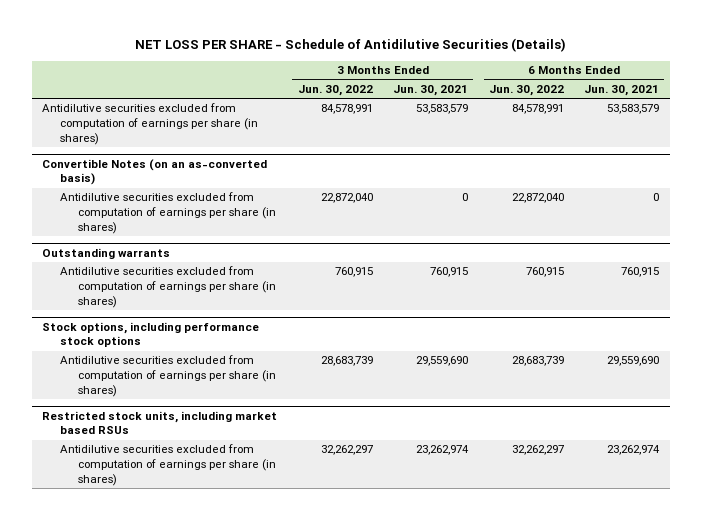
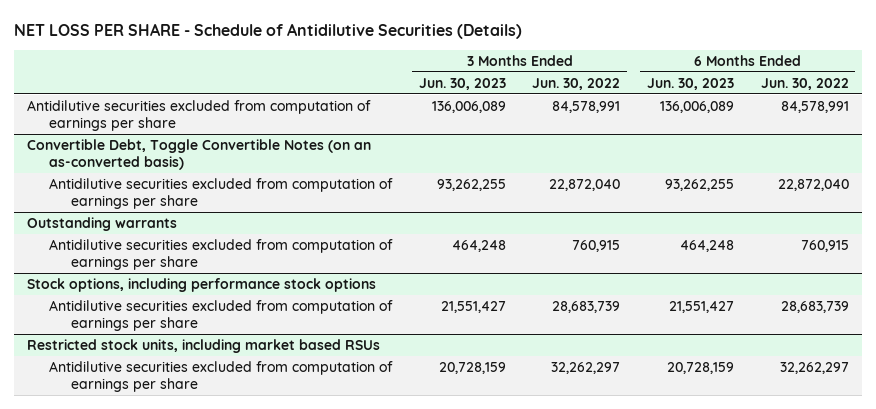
- | 3 Months Ended Jun. 30, 2022 | 3 Months Ended Jun. 30, 2021 | 6 Months Ended Jun. 30, 2022 | 6 Months Ended Jun. 30, 2021
+ | 3 Months Ended Jun. 30, 2023 | 3 Months Ended Jun. 30, 2022 | 6 Months Ended Jun. 30, 2023 | 6 Months Ended Jun. 30, 2022
- Antidilutive securities excluded from computation of earnings per share (in shares) | 84,578,991 | 53,583,579 | 84,578,991 | 53,583,579
- Convertible Notes (on an as-converted basis)
- Antidilutive securities excluded from computation of earnings per share (in shares) | 22,872,040 | 0 | 22,872,040 | 0
+ Antidilutive securities excluded from computation of earnings per share | 136,006,089 | 84,578,991 | 136,006,089 | 84,578,991
+ Convertible Debt, Toggle Convertible Notes (on an as-converted basis)
+ Antidilutive securities excluded from computation of earnings per share | 93,262,255 | 22,872,040 | 93,262,255 | 22,872,040
@ Outstanding warrants
- Antidilutive securities excluded from computation of earnings per share (in shares) | 760,915 | 760,915 | 760,915 | 760,915
+ Antidilutive securities excluded from computation of earnings per share | 464,248 | 760,915 | 464,248 | 760,915
@ Stock options, including performance stock options
- Antidilutive securities excluded from computation of earnings per share (in shares) | 28,683,739 | 29,559,690 | 28,683,739 | 29,559,690
+ Antidilutive securities excluded from computation of earnings per share | 21,551,427 | 28,683,739 | 21,551,427 | 28,683,739
@ Restricted stock units, including market based RSUs
- Antidilutive securities excluded from computation of earnings per share (in shares) | 32,262,297 | 23,262,974 | 32,262,297 | 23,262,974
+ Antidilutive securities excluded from computation of earnings per share | 20,728,159 | 32,262,297 | 20,728,159 | 32,262,297

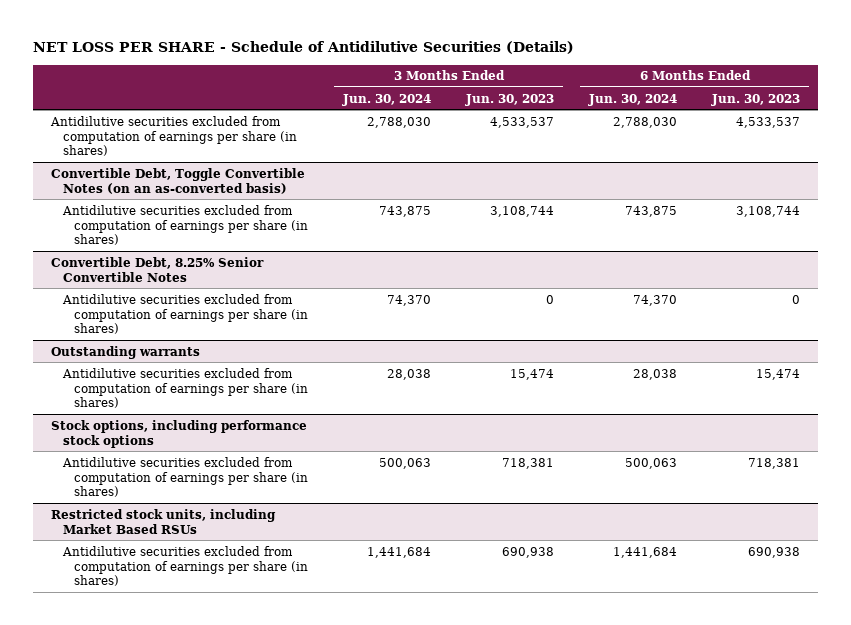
- | 3 Months Ended Jun. 30, 2023 | 3 Months Ended Jun. 30, 2022 | 6 Months Ended Jun. 30, 2023 | 6 Months Ended Jun. 30, 2022
+ | 3 Months Ended Jun. 30, 2024 | 3 Months Ended Jun. 30, 2023 | 6 Months Ended Jun. 30, 2024 | 6 Months Ended Jun. 30, 2023
- Antidilutive securities excluded from computation of earnings per share | 136,006,089 | 84,578,991 | 136,006,089 | 84,578,991
+ Antidilutive securities excluded from computation of earnings per share (in shares) | 2,788,030 | 4,533,537 | 2,788,030 | 4,533,537
@ Convertible Debt, Toggle Convertible Notes (on an as-converted basis)
- Antidilutive securities excluded from computation of earnings per share | 93,262,255 | 22,872,040 | 93,262,255 | 22,872,040
+ Antidilutive securities excluded from computation of earnings per share (in shares) | 743,875 | 3,108,744 | 743,875 | 3,108,744
+ Convertible Debt, 8.25% Senior Convertible Notes
+ Antidilutive securities excluded from computation of earnings per share (in shares) | 74,370 | 0 | 74,370 | 0
@ Outstanding warrants
- Antidilutive securities excluded from computation of earnings per share | 464,248 | 760,915 | 464,248 | 760,915
+ Antidilutive securities excluded from computation of earnings per share (in shares) | 28,038 | 15,474 | 28,038 | 15,474
@ Stock options, including performance stock options
- Antidilutive securities excluded from computation of earnings per share | 21,551,427 | 28,683,739 | 21,551,427 | 28,683,739
- Restricted stock units, including market based RSUs
- Antidilutive securities excluded from computation of earnings per share | 20,728,159 | 32,262,297 | 20,728,159 | 32,262,297
@ Stock options, including performance stock options
+ Antidilutive securities excluded from computation of earnings per share (in shares) | 500,063 | 718,381 | 500,063 | 718,381
+ Restricted stock units, including Market Based RSUs
+ Antidilutive securities excluded from computation of earnings per share (in shares) | 1,441,684 | 690,938 | 1,441,684 | 690,938

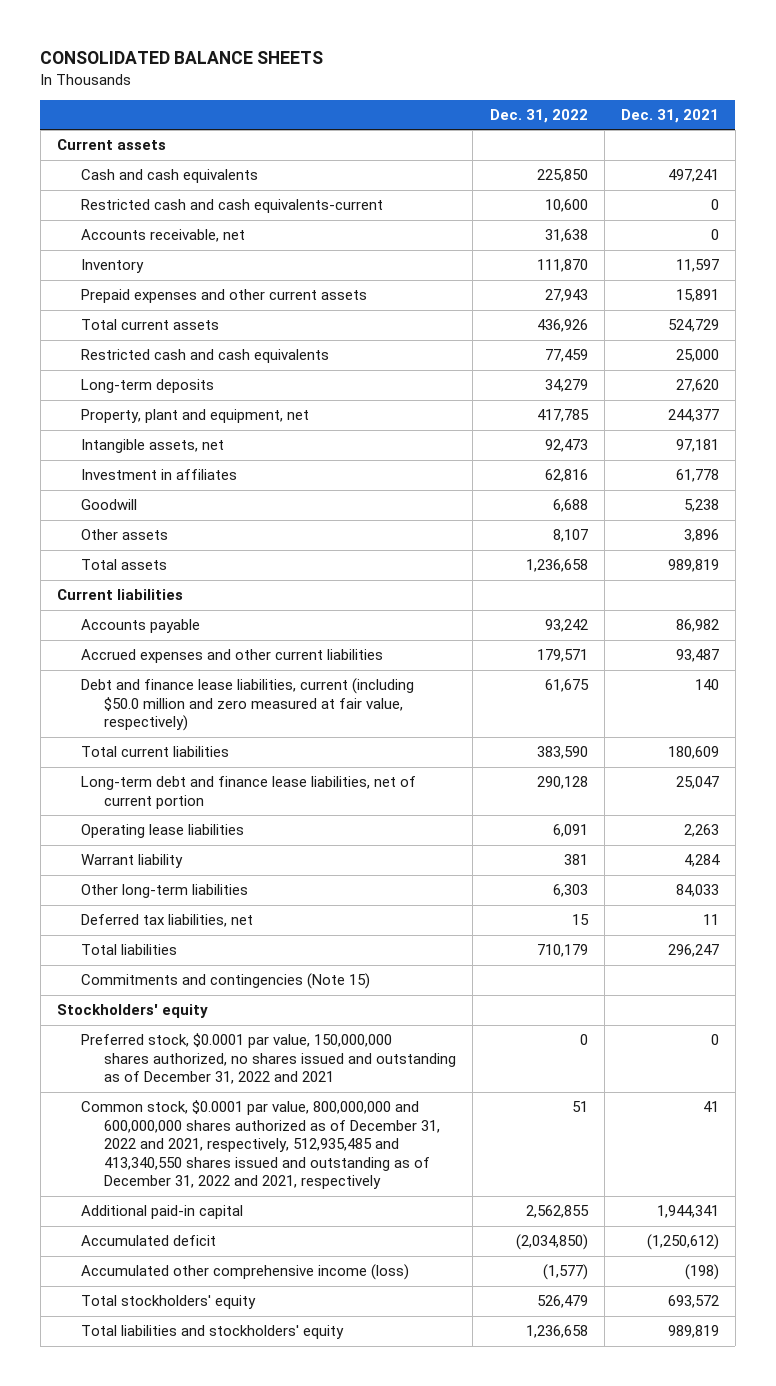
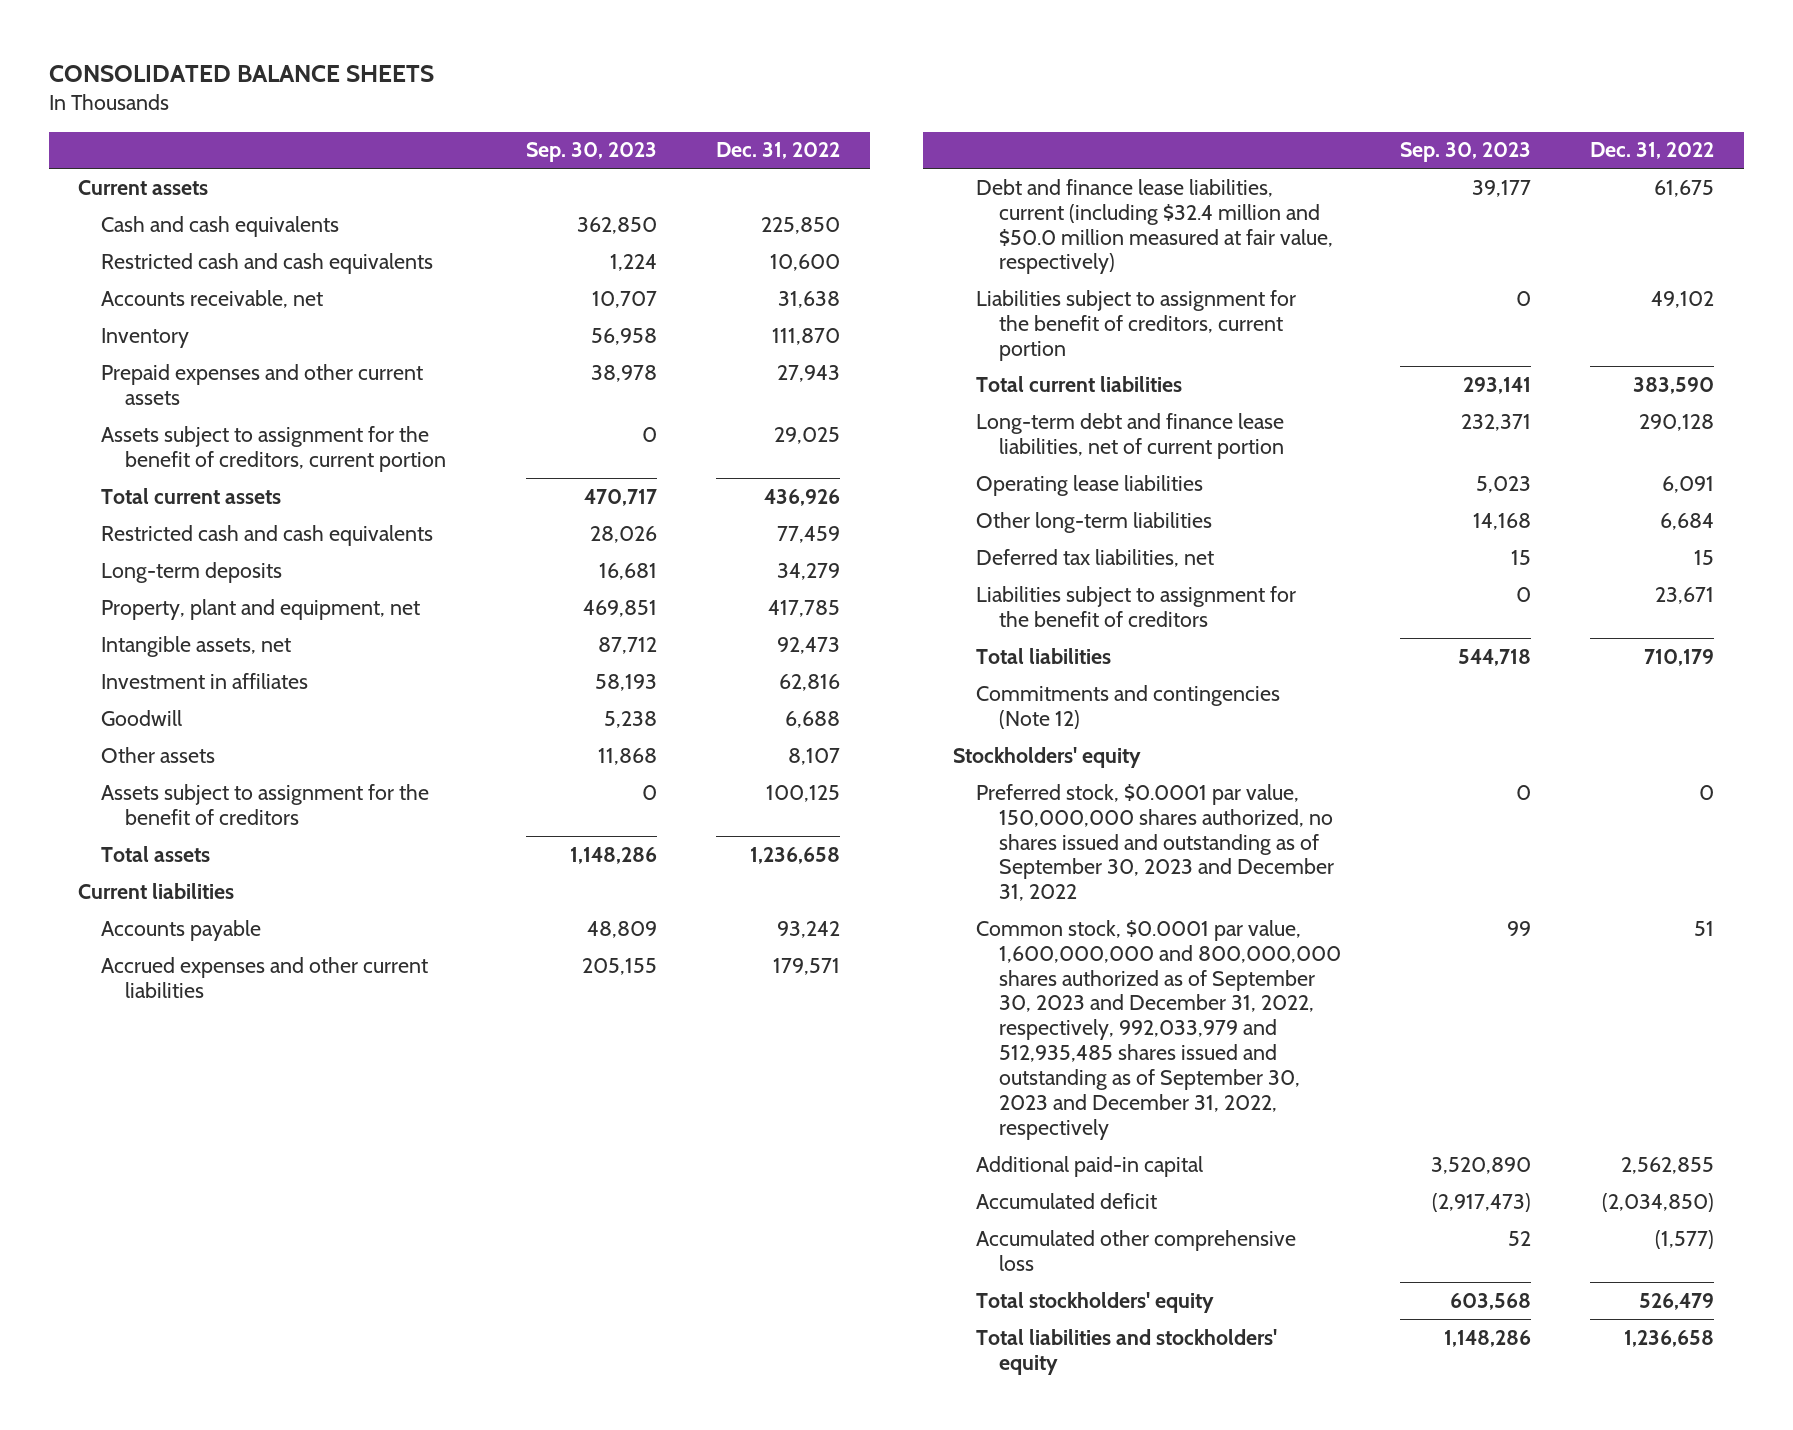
- | Dec. 31, 2022 | Dec. 31, 2021
+ | Sep. 30, 2023 | Dec. 31, 2022
- Restricted cash and cash equivalents-current | 10,600 | 0
+ Restricted cash and cash equivalents | 1,224 | 10,600
+ Assets subject to assignment for the benefit of creditors, current portion | 0 | 29,025
+ Assets subject to assignment for the benefit of creditors | 0 | 100,125
- Debt and finance lease liabilities, current (including $50.0 million and zero measured at fair value, respectively) | 61,675 | 140
+ Debt and finance lease liabilities, current (including $32.4 million and $50.0 million measured at fair value, respectively) | 39,177 | 61,675
+ Liabilities subject to assignment for the benefit of creditors, current portion | 0 | 49,102
- Warrant liability | 381 | 4,284
- Other long-term liabilities | 6,303 | 84,033
+ Other long-term liabilities | 14,168 | 6,684
+ Liabilities subject to assignment for the benefit of creditors | 0 | 23,671
- Commitments and contingencies (Note 15)
+ Commitments and contingencies (Note 12)
- Preferred stock, $0.0001 par value, 150,000,000 shares authorized, no shares issued and outstanding as of December 31, 2022 and 2021 | 0 | 0
- Common stock, $0.0001 par value, 800,000,000 and 600,000,000 shares authorized as of December 31, 2022 and 2021, respectively, 512,935,485 and 413,340,550 shares issued and outstanding as of December 31, 2022 and 2021, respectively | 51 | 41
+ Preferred stock, $0.0001 par value, 150,000,000 shares authorized, no shares issued and outstanding as of September 30, 2023 and December 31, 2022 | 0 | 0
+ Common stock, $0.0001 par value, 1,600,000,000 and 800,000,000 shares authorized as of September 30, 2023 and December 31, 2022, respectively, 992,033,979 and 512,935,485 shares issued and outstanding as of September 30, 2023 and December 31, 2022, respectively | 99 | 51
- Accumulated other comprehensive income (loss) | (1,577) | (198)
+ Accumulated other comprehensive loss | 52 | (1,577)

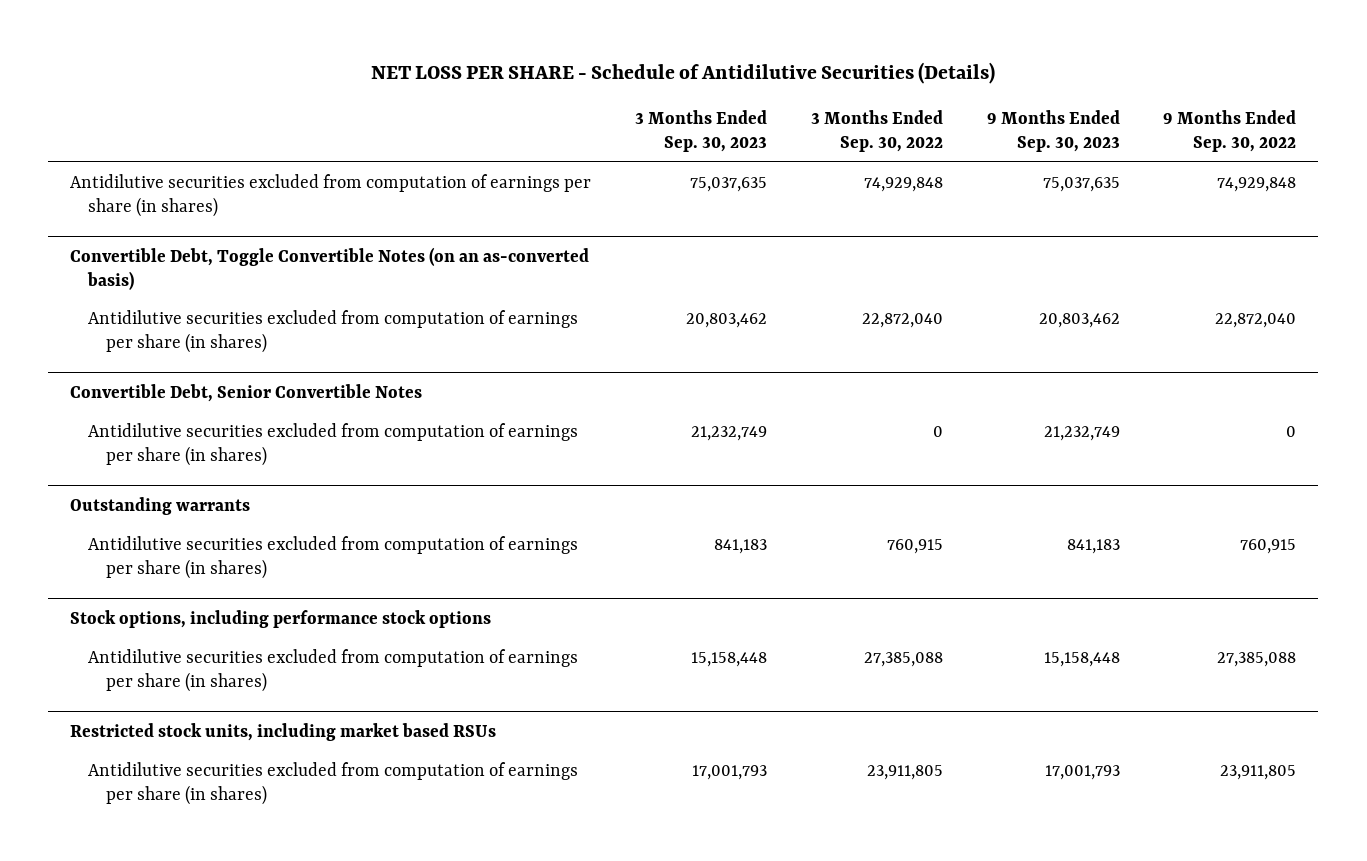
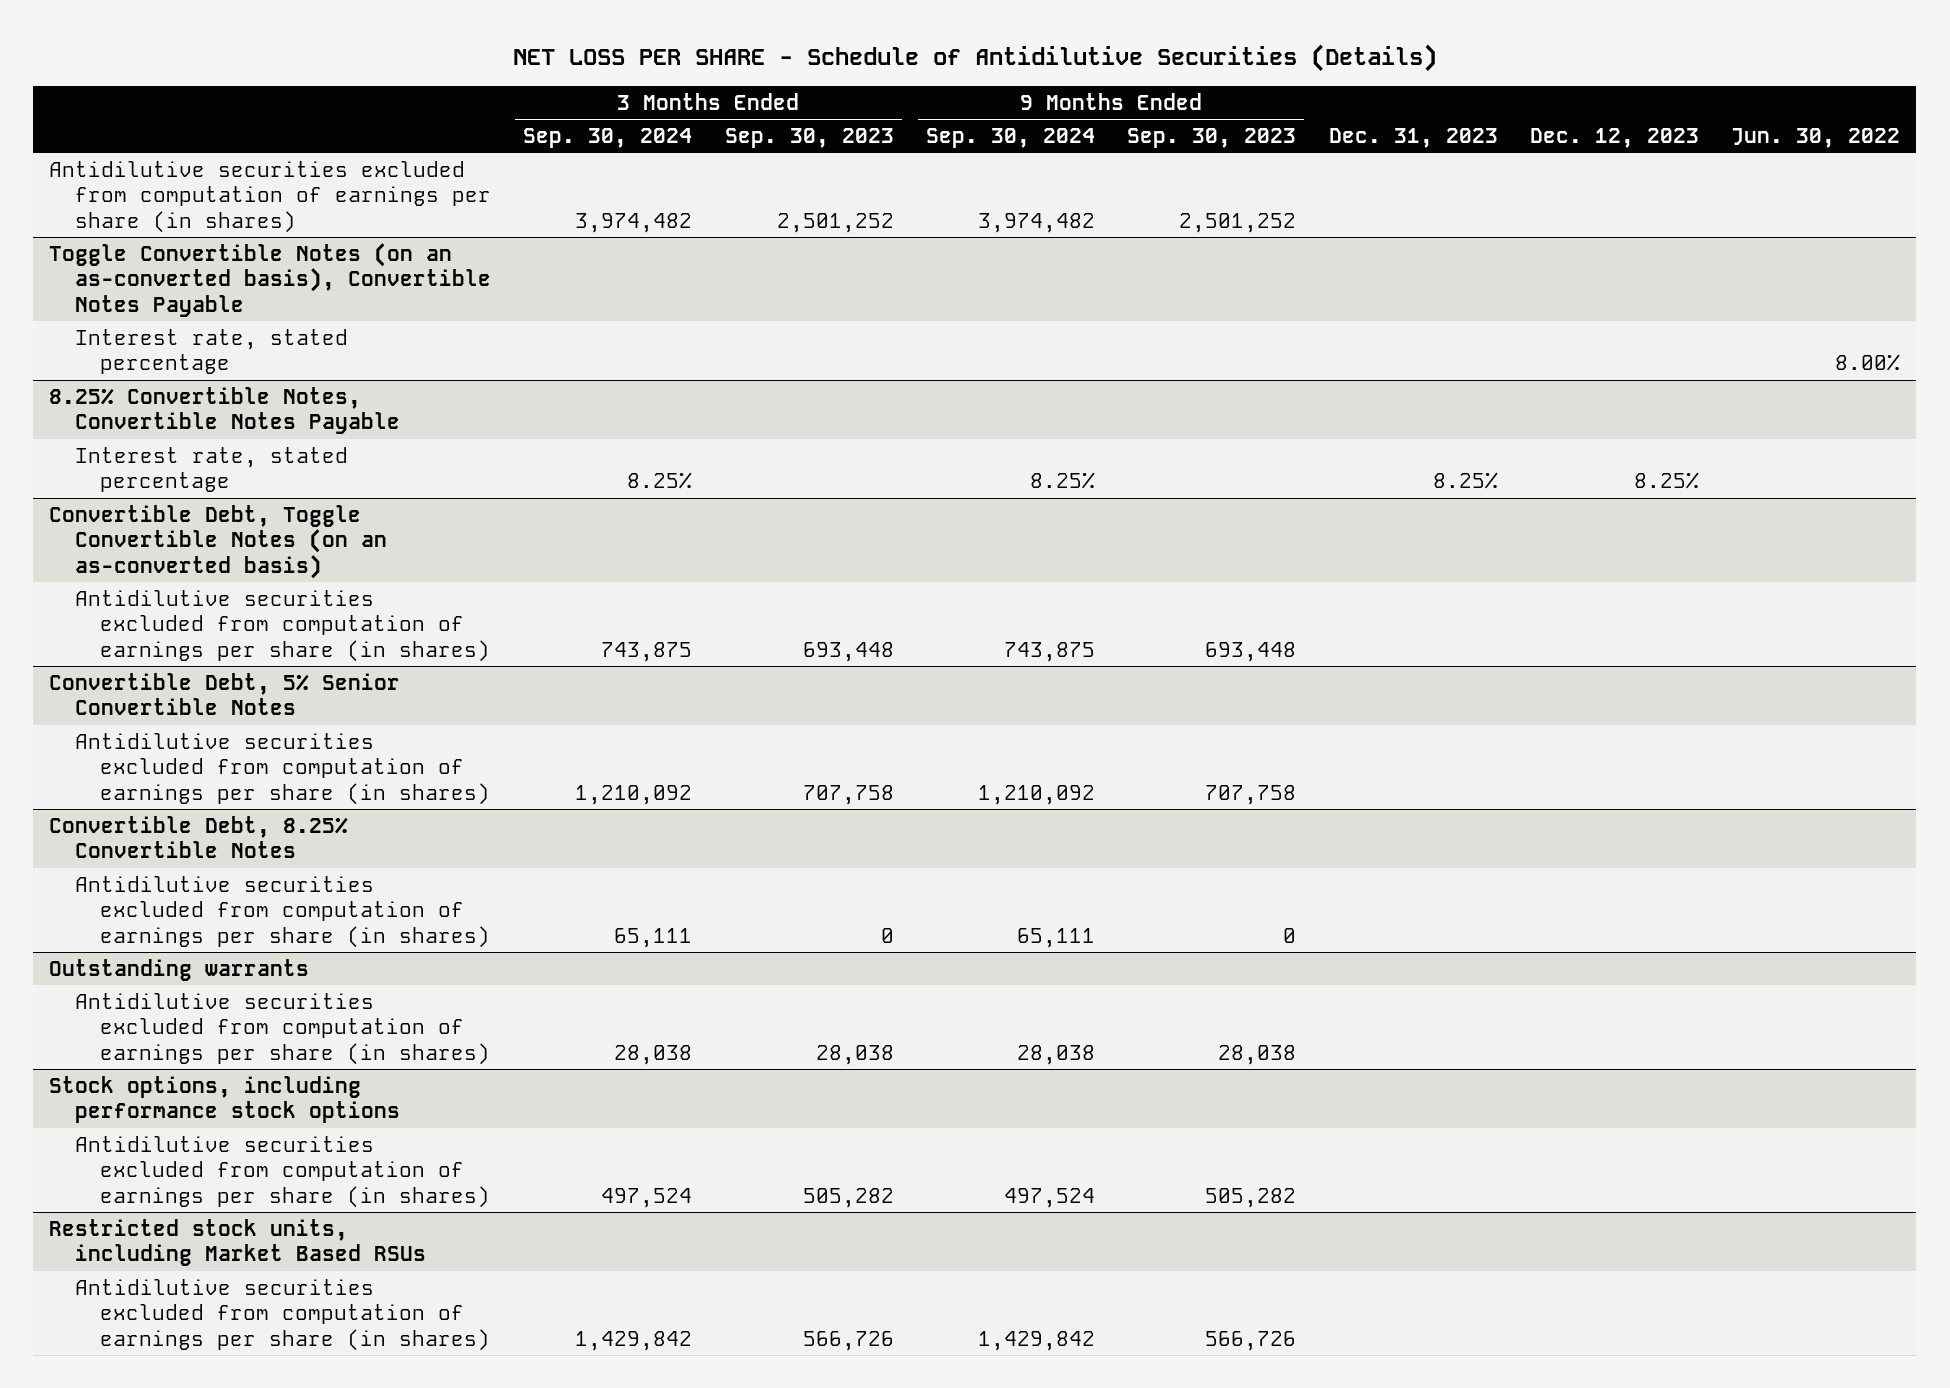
- | 3 Months Ended Sep. 30, 2023 | 3 Months Ended Sep. 30, 2022 | 9 Months Ended Sep. 30, 2023 | 9 Months Ended Sep. 30, 2022
+ | 3 Months Ended Sep. 30, 2024 | 3 Months Ended Sep. 30, 2023 | 9 Months Ended Sep. 30, 2024 | 9 Months Ended Sep. 30, 2023 | Dec. 31, 2023 | Dec. 12, 2023 | Jun. 30, 2022
- Antidilutive securities excluded from computation of earnings per share (in shares) | 75,037,635 | 74,929,848 | 75,037,635 | 74,929,848
+ Antidilutive securities excluded from computation of earnings per share (in shares) | 3,974,482 | 2,501,252 | 3,974,482 | 2,501,252 | | |
+ Toggle Convertible Notes (on an as-converted basis), Convertible Notes Payable
+ Interest rate, stated percentage | | | | | | | 8.00%
+ 8.25% Convertible Notes, Convertible Notes Payable
+ Interest rate, stated percentage | 8.25% | | 8.25% | | 8.25% | 8.25% |
@ Convertible Debt, Toggle Convertible Notes (on an as-converted basis)
- Antidilutive securities excluded from computation of earnings per share (in shares) | 20,803,462 | 22,872,040 | 20,803,462 | 22,872,040
- Convertible Debt, Senior Convertible Notes
- Antidilutive securities excluded from computation of earnings per share (in shares) | 21,232,749 | 0 | 21,232,749 | 0
@ Convertible Debt, Toggle Convertible Notes (on an as-converted basis)
+ Antidilutive securities excluded from computation of earnings per share (in shares) | 743,875 | 693,448 | 743,875 | 693,448 | | |
+ Convertible Debt, 5% Senior Convertible Notes
+ Antidilutive securities excluded from computation of earnings per share (in shares) | 1,210,092 | 707,758 | 1,210,092 | 707,758 | | |
+ Convertible Debt, 8.25% Convertible Notes
+ Antidilutive securities excluded from computation of earnings per share (in shares) | 65,111 | 0 | 65,111 | 0 | | |
@ Outstanding warrants
- Antidilutive securities excluded from computation of earnings per share (in shares) | 841,183 | 760,915 | 841,183 | 760,915
+ Antidilutive securities excluded from computation of earnings per share (in shares) | 28,038 | 28,038 | 28,038 | 28,038 | | |
@ Stock options, including performance stock options
- Antidilutive securities excluded from computation of earnings per share (in shares) | 15,158,448 | 27,385,088 | 15,158,448 | 27,385,088
- Restricted stock units, including market based RSUs
- Antidilutive securities excluded from computation of earnings per share (in shares) | 17,001,793 | 23,911,805 | 17,001,793 | 23,911,805
@ Stock options, including performance stock options
+ Antidilutive securities excluded from computation of earnings per share (in shares) | 497,524 | 505,282 | 497,524 | 505,282 | | |
+ Restricted stock units, including Market Based RSUs
+ Antidilutive securities excluded from computation of earnings per share (in shares) | 1,429,842 | 566,726 | 1,429,842 | 566,726 | | |

